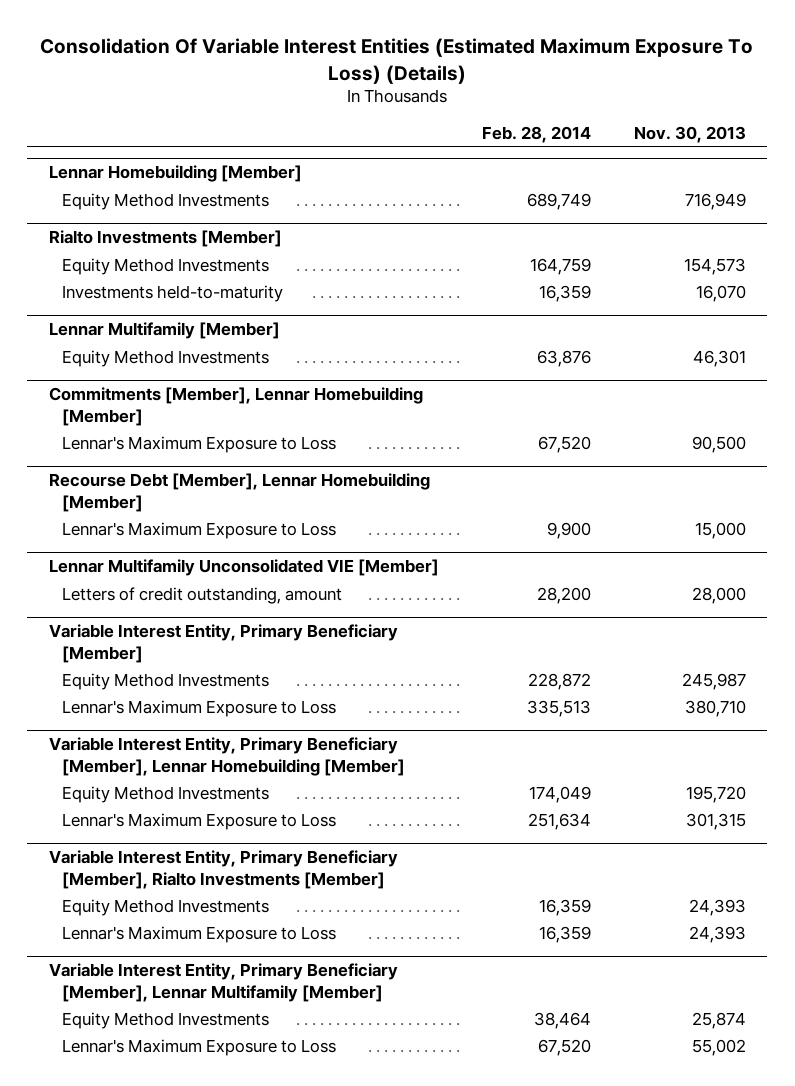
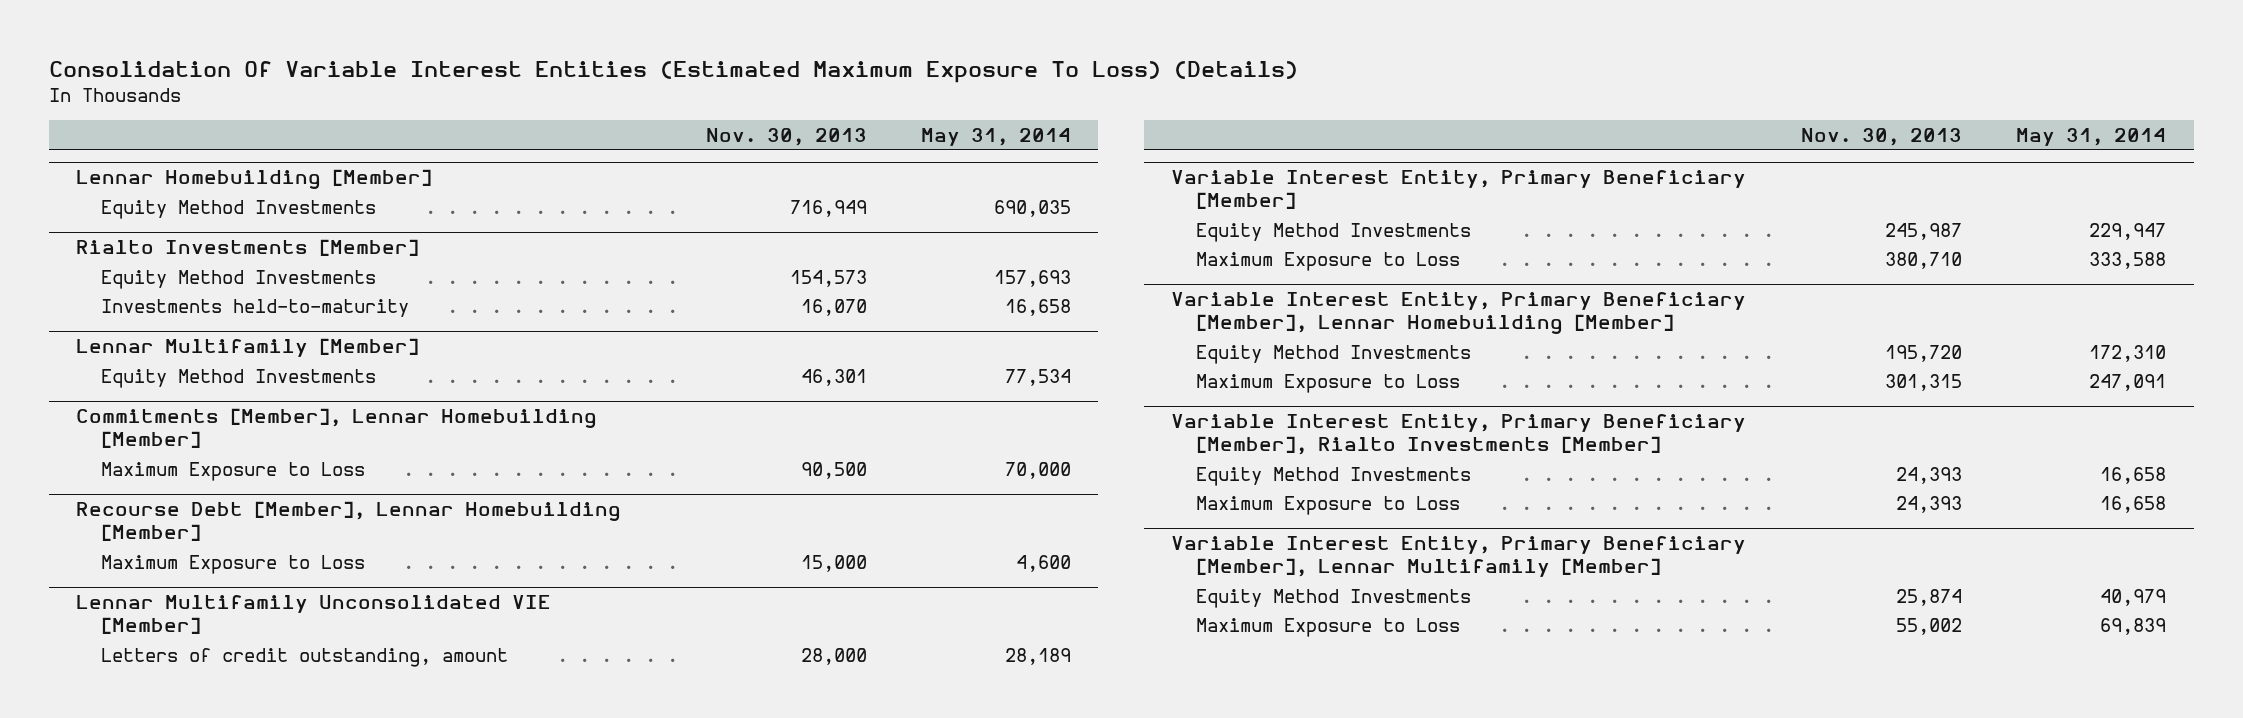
- | Feb. 28, 2014 | Nov. 30, 2013
+ | Nov. 30, 2013 | May 31, 2014
@ Commitments [Member], Lennar Homebuilding [Member]
- Lennar's Maximum Exposure to Loss | 67,520 | 90,500
+ Maximum Exposure to Loss | 90,500 | 70,000
@ Recourse Debt [Member], Lennar Homebuilding [Member]
- Lennar's Maximum Exposure to Loss | 9,900 | 15,000
+ Maximum Exposure to Loss | 15,000 | 4,600
@ Variable Interest Entity, Primary Beneficiary [Member]
- Lennar's Maximum Exposure to Loss | 335,513 | 380,710
+ Maximum Exposure to Loss | 380,710 | 333,588
@ Variable Interest Entity, Primary Beneficiary [Member], Lennar Homebuilding [Member]
- Lennar's Maximum Exposure to Loss | 251,634 | 301,315
+ Maximum Exposure to Loss | 301,315 | 247,091
@ Variable Interest Entity, Primary Beneficiary [Member], Rialto Investments [Member]
- Lennar's Maximum Exposure to Loss | 16,359 | 24,393
+ Maximum Exposure to Loss | 24,393 | 16,658
@ Variable Interest Entity, Primary Beneficiary [Member], Lennar Multifamily [Member]
- Lennar's Maximum Exposure to Loss | 67,520 | 55,002
+ Maximum Exposure to Loss | 55,002 | 69,839

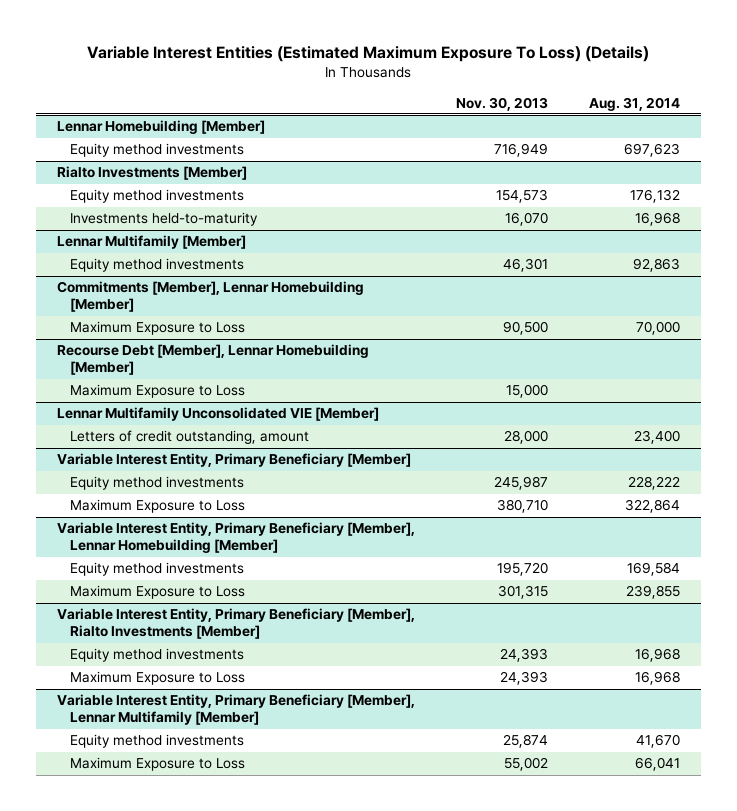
- Consolidation Of Variable Interest Entities (Estimated Maximum Exposure To Loss) (Details)
+ Variable Interest Entities (Estimated Maximum Exposure To Loss) (Details)
- | Nov. 30, 2013 | May 31, 2014
+ | Nov. 30, 2013 | Aug. 31, 2014
@ Lennar Homebuilding [Member]
- Equity Method Investments | 716,949 | 690,035
+ Equity method investments | 716,949 | 697,623
@ Rialto Investments [Member]
- Equity Method Investments | 154,573 | 157,693
+ Equity method investments | 154,573 | 176,132
@ Lennar Multifamily [Member]
- Equity Method Investments | 46,301 | 77,534
+ Equity method investments | 46,301 | 92,863
@ Variable Interest Entity, Primary Beneficiary [Member]
- Equity Method Investments | 245,987 | 229,947
+ Equity method investments | 245,987 | 228,222
@ Variable Interest Entity, Primary Beneficiary [Member], Lennar Homebuilding [Member]
- Equity Method Investments | 195,720 | 172,310
+ Equity method investments | 195,720 | 169,584
@ Variable Interest Entity, Primary Beneficiary [Member], Rialto Investments [Member]
- Equity Method Investments | 24,393 | 16,658
+ Equity method investments | 24,393 | 16,968
@ Variable Interest Entity, Primary Beneficiary [Member], Lennar Multifamily [Member]
- Equity Method Investments | 25,874 | 40,979
+ Equity method investments | 25,874 | 41,670

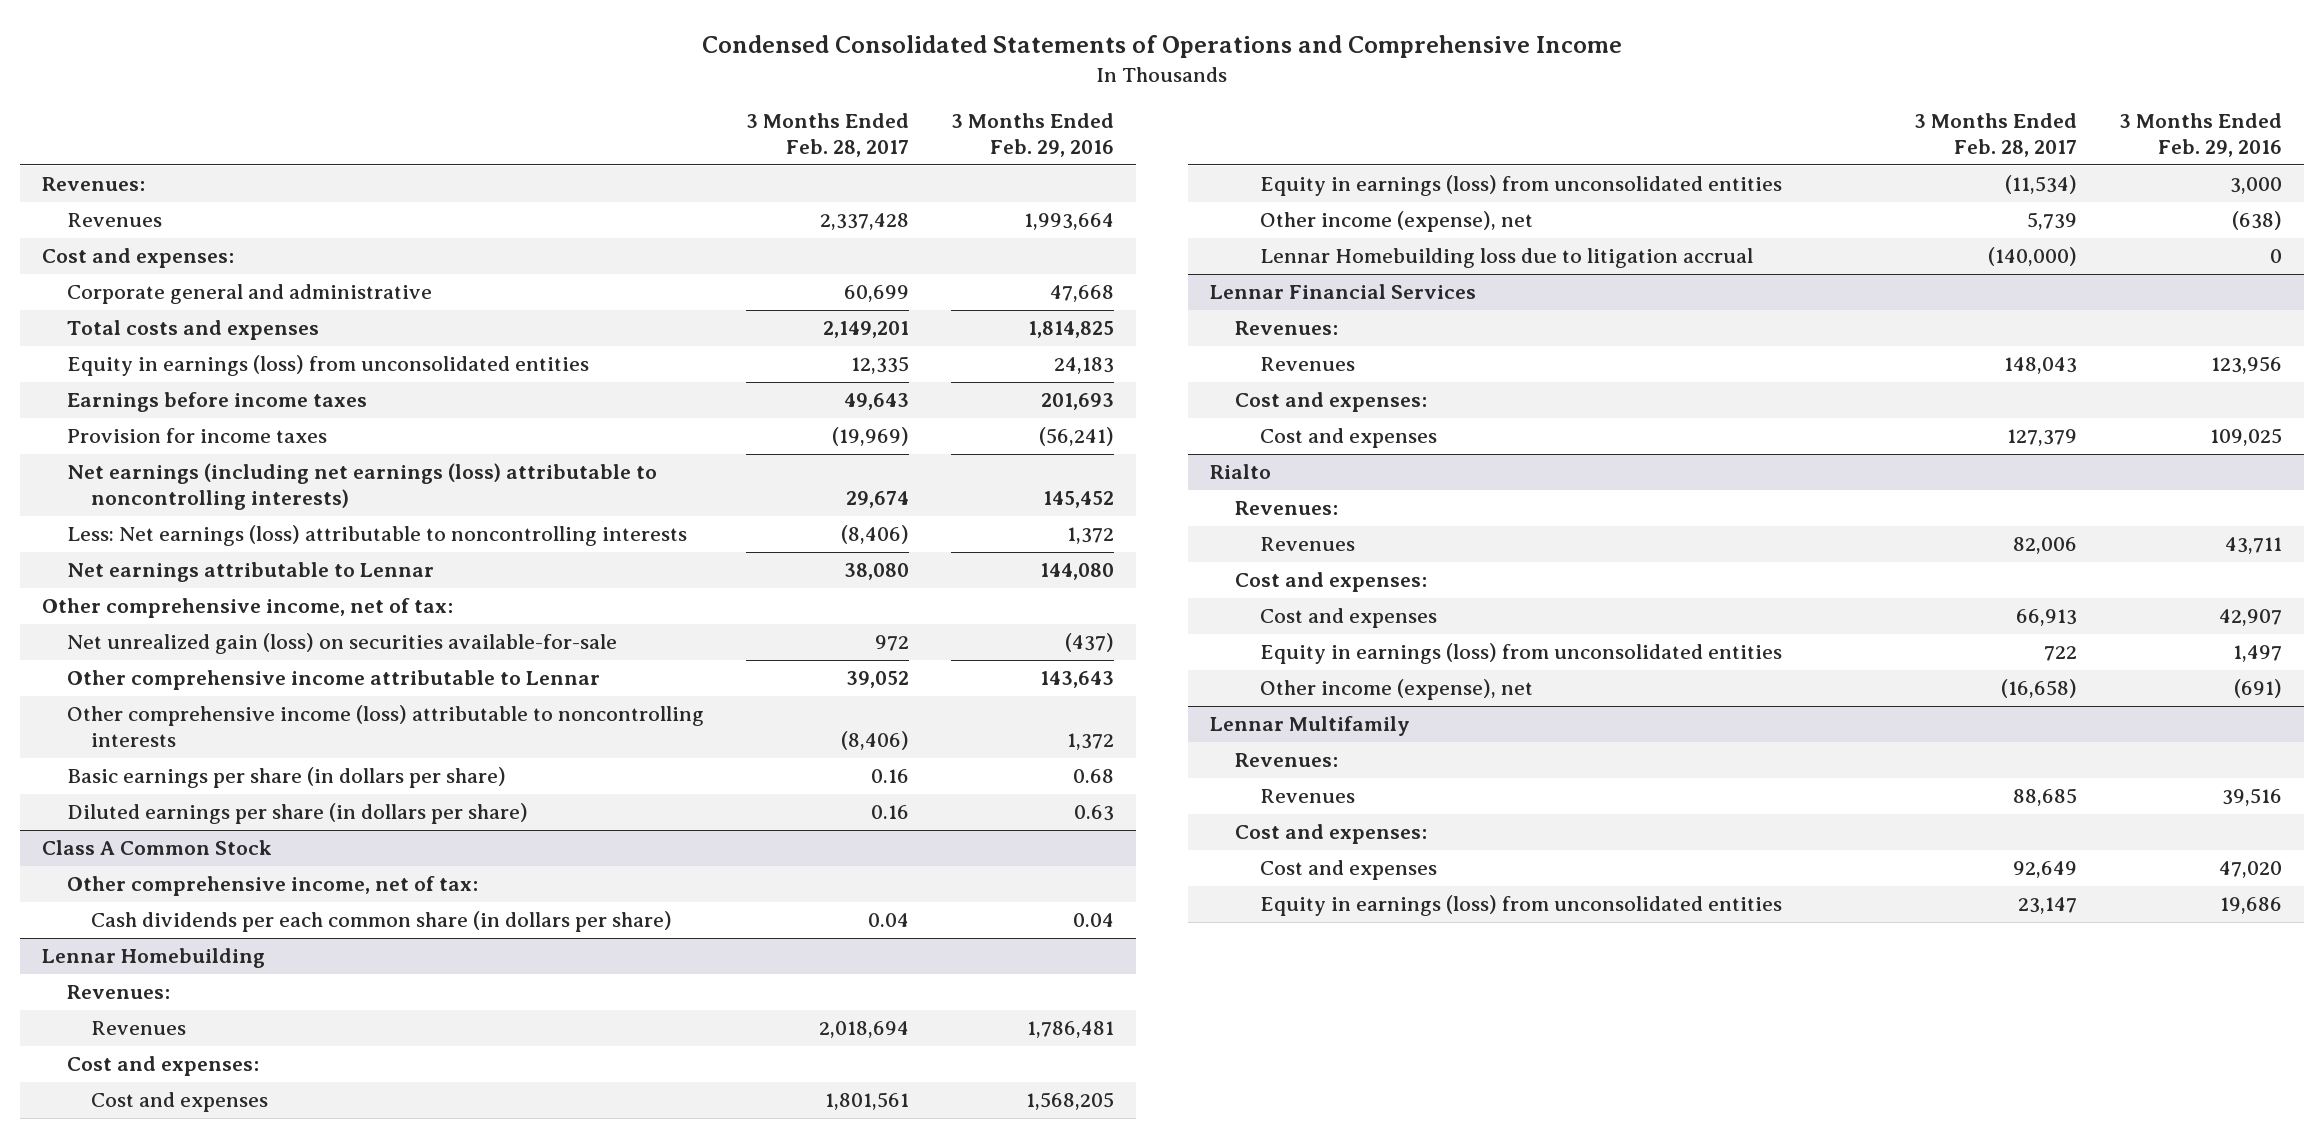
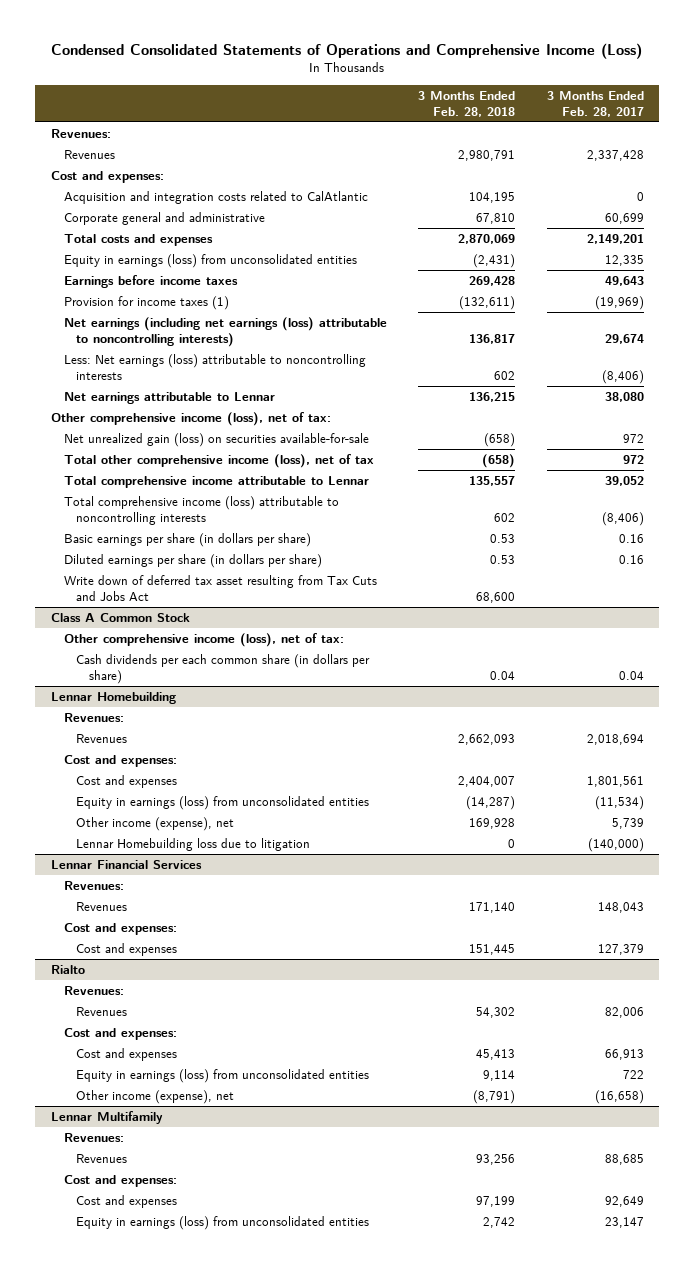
- Condensed Consolidated Statements of Operations and Comprehensive Income
+ Condensed Consolidated Statements of Operations and Comprehensive Income (Loss)
- | 3 Months Ended Feb. 28, 2017 | 3 Months Ended Feb. 29, 2016
+ | 3 Months Ended Feb. 28, 2018 | 3 Months Ended Feb. 28, 2017
+ Acquisition and integration costs related to CalAtlantic | 104,195 | 0
- Provision for income taxes | (19,969) | (56,241)
+ Provision for income taxes (1) | (132,611) | (19,969)
- Other comprehensive income, net of tax:
+ Other comprehensive income (loss), net of tax:
- Other comprehensive income attributable to Lennar | 39,052 | 143,643
- Other comprehensive income (loss) attributable to noncontrolling interests | (8,406) | 1,372
+ Total other comprehensive income (loss), net of tax | (658) | 972
+ Total comprehensive income attributable to Lennar | 135,557 | 39,052
+ Total comprehensive income (loss) attributable to noncontrolling interests | 602 | (8,406)
+ Write down of deferred tax asset resulting from Tax Cuts and Jobs Act | 68,600 |
@ Class A Common Stock
- Other comprehensive income, net of tax:
+ Other comprehensive income (loss), net of tax:
@ Lennar Homebuilding
- Lennar Homebuilding loss due to litigation accrual | (140,000) | 0
+ Lennar Homebuilding loss due to litigation | 0 | (140,000)

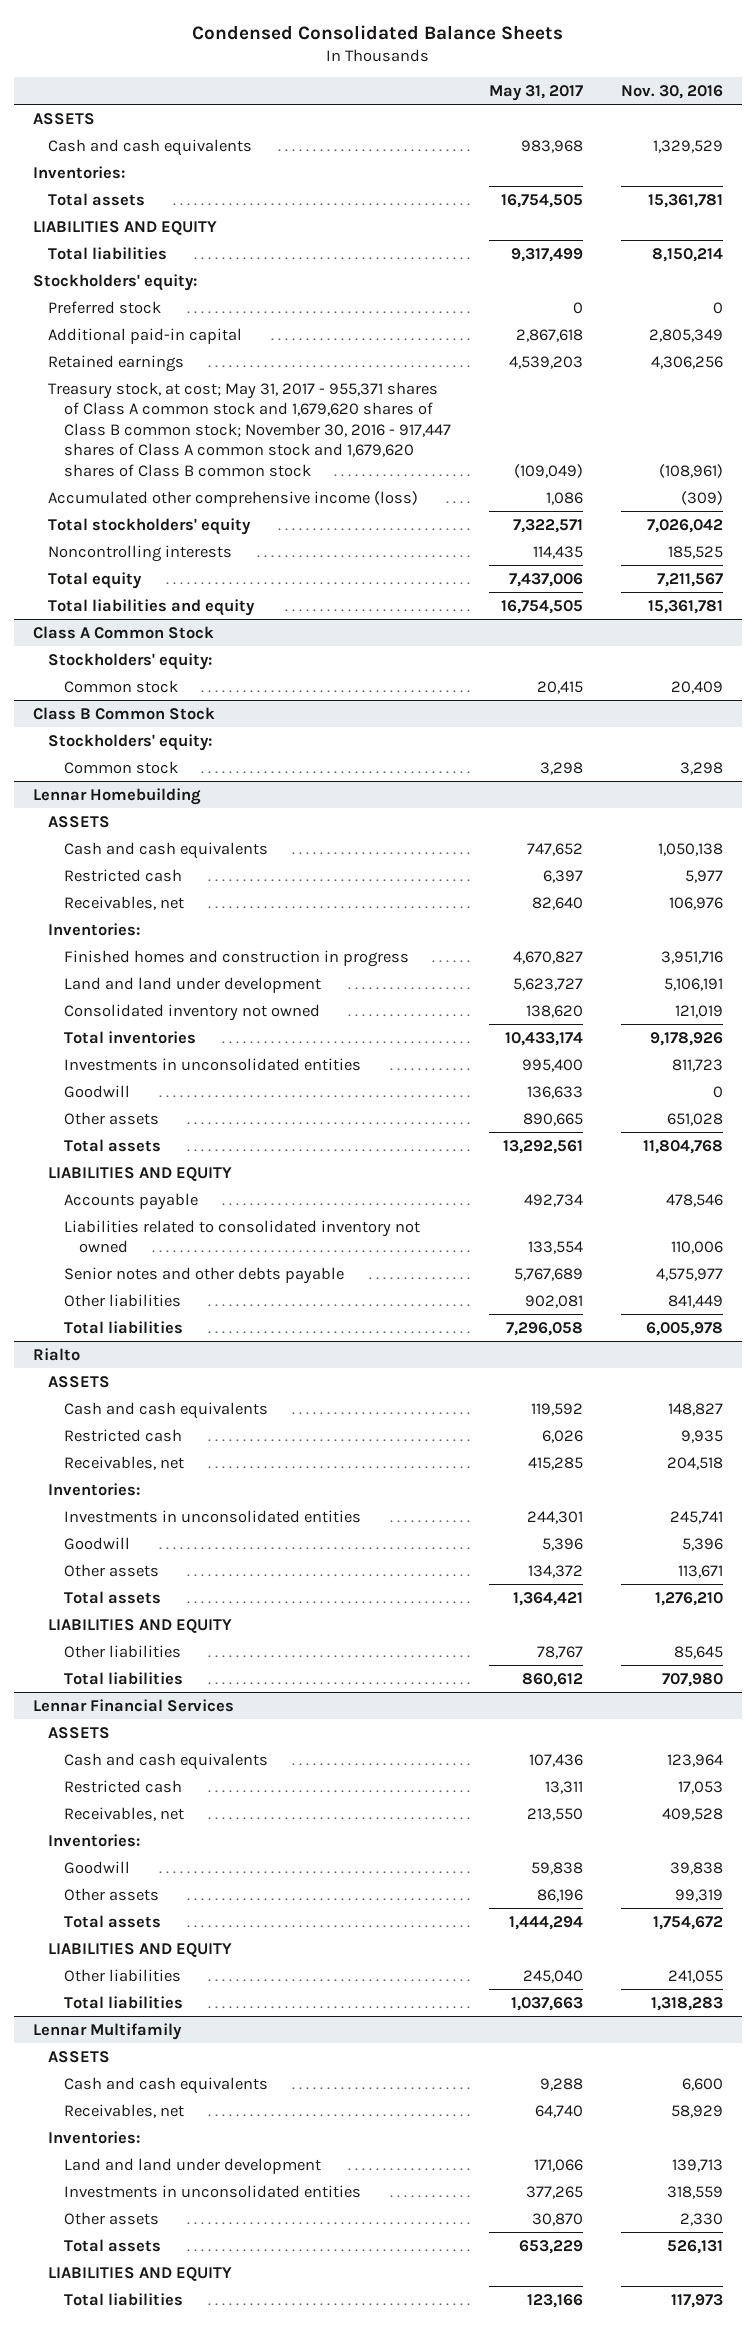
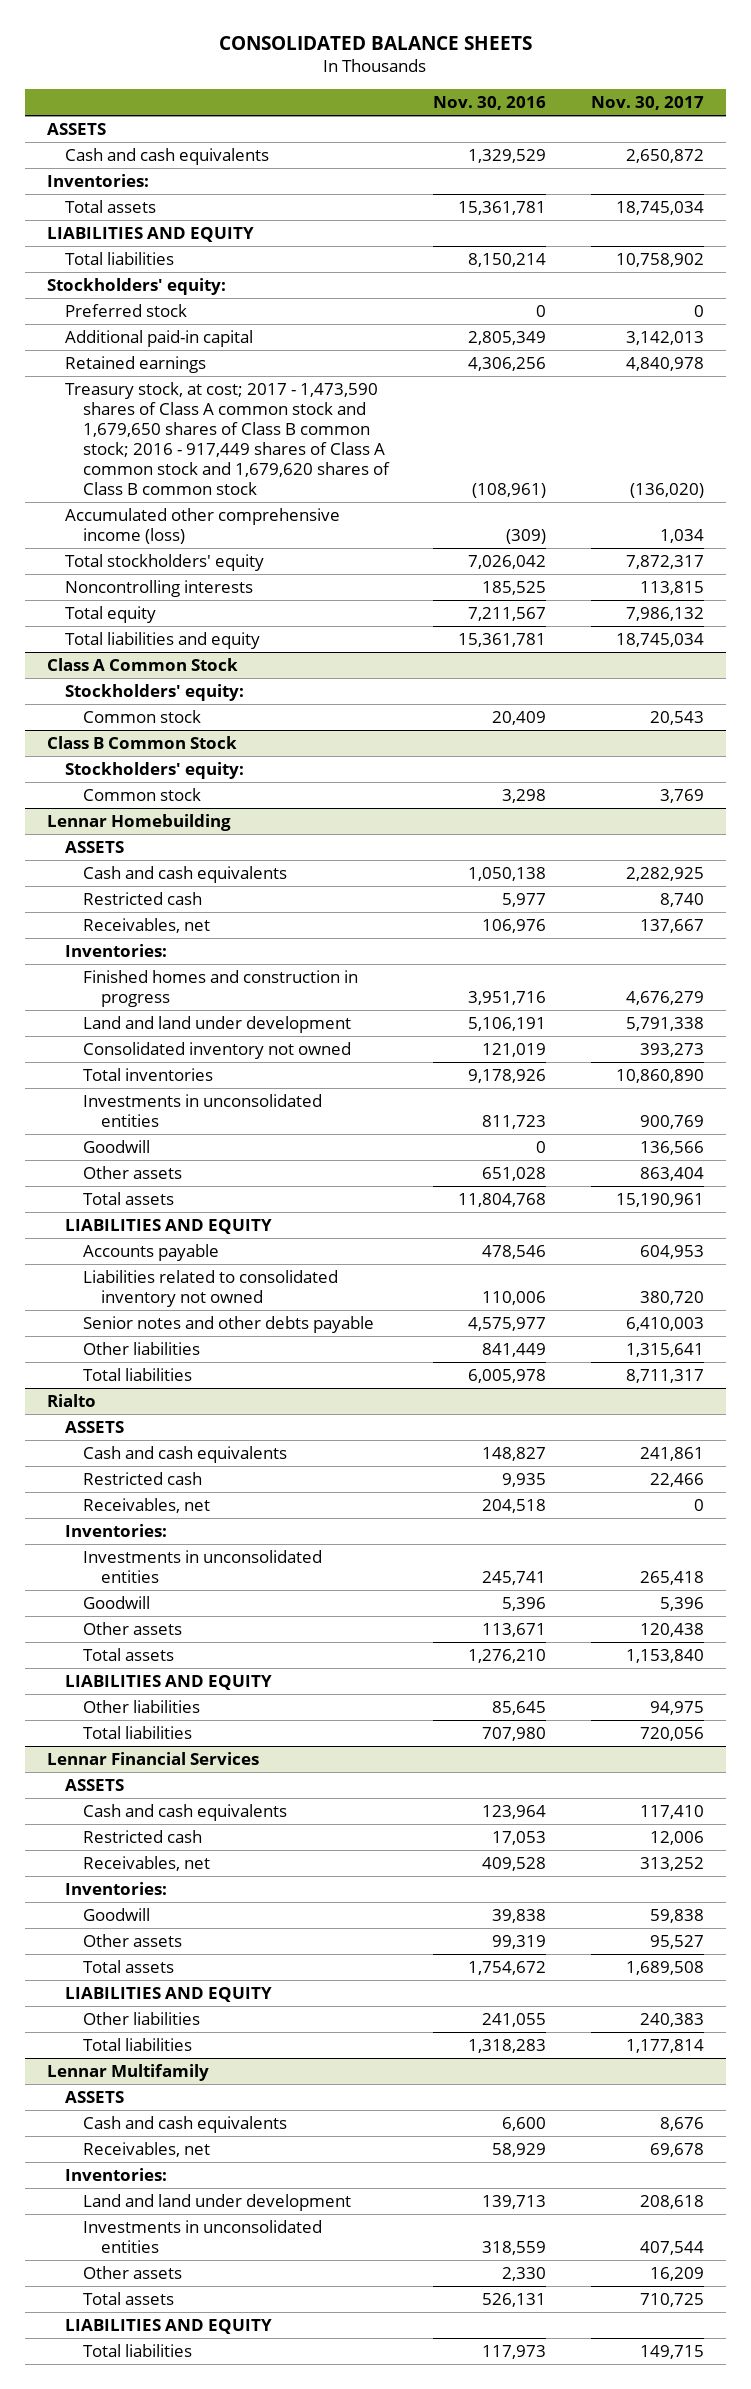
- Condensed Consolidated Balance Sheets
+ CONSOLIDATED BALANCE SHEETS
- | May 31, 2017 | Nov. 30, 2016
+ | Nov. 30, 2016 | Nov. 30, 2017
- Treasury stock, at cost; May 31, 2017 - 955,371 shares of Class A common stock and 1,679,620 shares of Class B common stock; November 30, 2016 - 917,447 shares of Class A common stock and 1,679,620 shares of Class B common stock | (109,049) | (108,961)
+ Treasury stock, at cost; 2017 - 1,473,590 shares of Class A common stock and 1,679,650 shares of Class B common stock; 2016 - 917,449 shares of Class A common stock and 1,679,620 shares of Class B common stock | (108,961) | (136,020)

